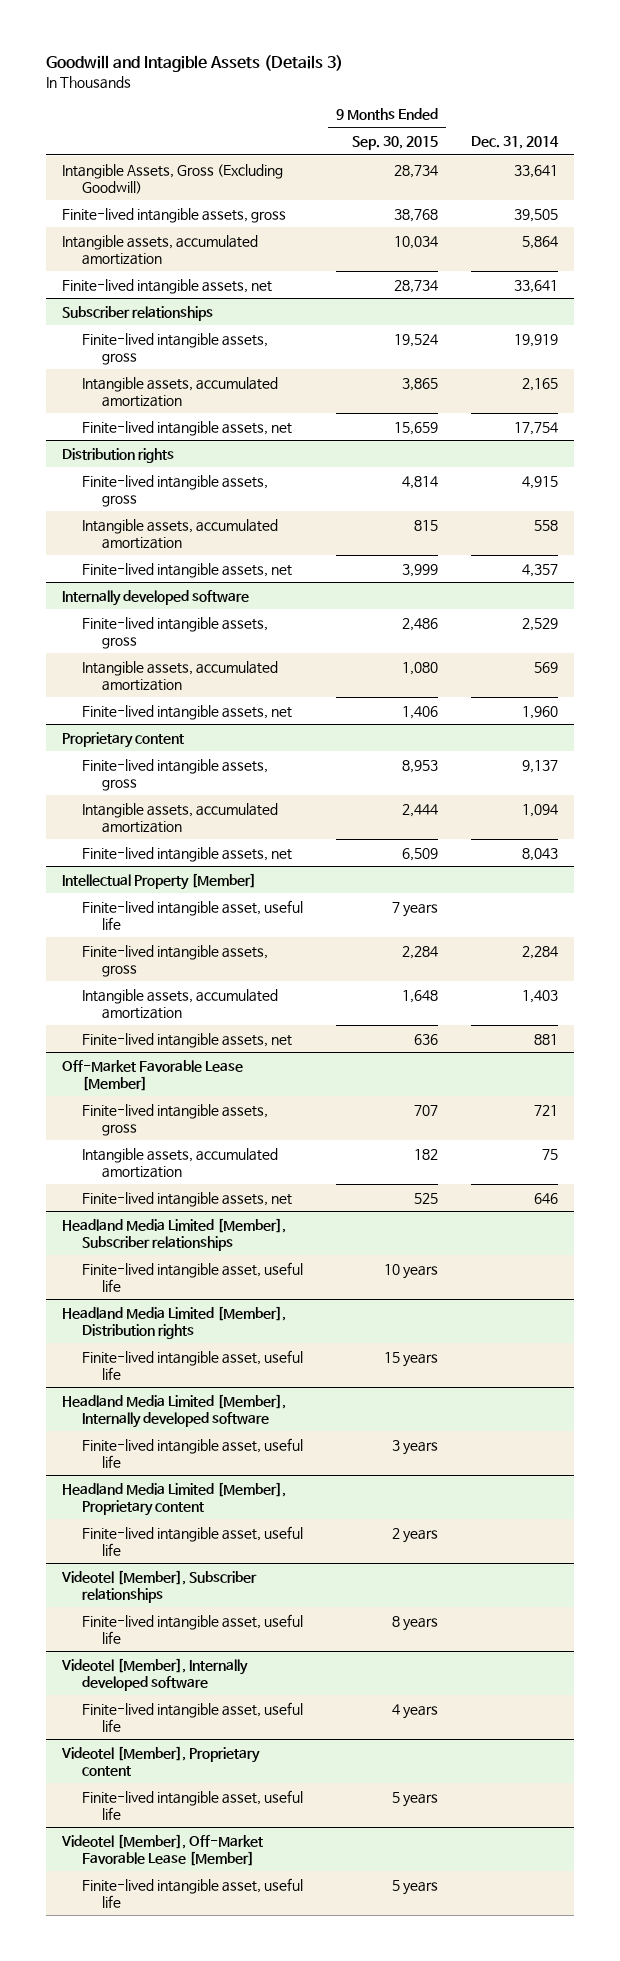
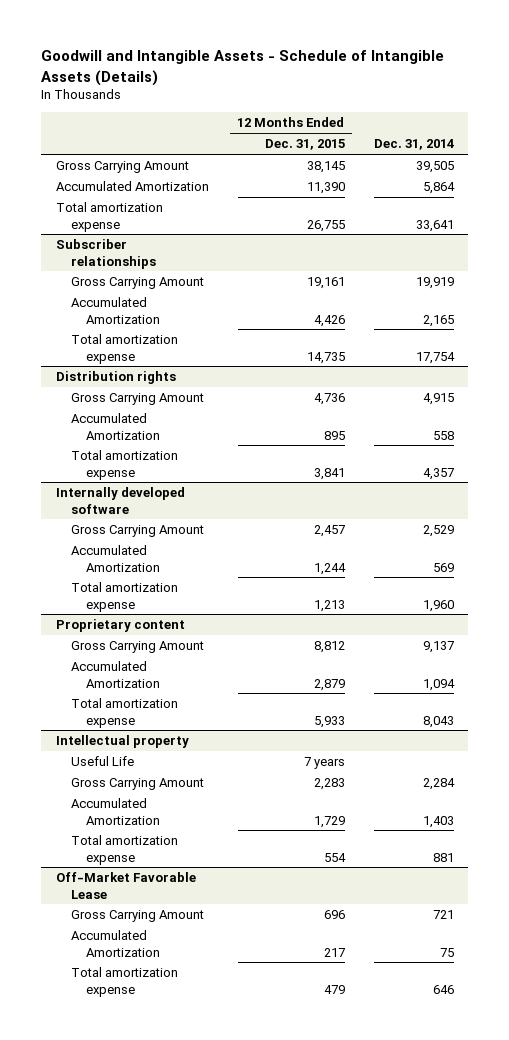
- Goodwill and Intagible Assets (Details 3)
+ Goodwill and Intangible Assets - Schedule of Intangible Assets (Details)
- | 9 Months Ended Sep. 30, 2015 | Dec. 31, 2014
+ | 12 Months Ended Dec. 31, 2015 | Dec. 31, 2014
- Intangible Assets, Gross (Excluding Goodwill) | 28,734 | 33,641
- Finite-lived intangible assets, gross | 38,768 | 39,505
- Intangible assets, accumulated amortization | 10,034 | 5,864
- Finite-lived intangible assets, net | 28,734 | 33,641
+ Gross Carrying Amount | 38,145 | 39,505
+ Accumulated Amortization | 11,390 | 5,864
+ Total amortization expense | 26,755 | 33,641
@ Subscriber relationships
- Finite-lived intangible assets, gross | 19,524 | 19,919
- Intangible assets, accumulated amortization | 3,865 | 2,165
- Finite-lived intangible assets, net | 15,659 | 17,754
+ Gross Carrying Amount | 19,161 | 19,919
+ Accumulated Amortization | 4,426 | 2,165
+ Total amortization expense | 14,735 | 17,754
@ Distribution rights
- Finite-lived intangible assets, gross | 4,814 | 4,915
- Intangible assets, accumulated amortization | 815 | 558
- Finite-lived intangible assets, net | 3,999 | 4,357
+ Gross Carrying Amount | 4,736 | 4,915
+ Accumulated Amortization | 895 | 558
+ Total amortization expense | 3,841 | 4,357
@ Internally developed software
- Finite-lived intangible assets, gross | 2,486 | 2,529
- Intangible assets, accumulated amortization | 1,080 | 569
- Finite-lived intangible assets, net | 1,406 | 1,960
+ Gross Carrying Amount | 2,457 | 2,529
+ Accumulated Amortization | 1,244 | 569
+ Total amortization expense | 1,213 | 1,960
@ Proprietary content
- Finite-lived intangible assets, gross | 8,953 | 9,137
- Intangible assets, accumulated amortization | 2,444 | 1,094
- Finite-lived intangible assets, net | 6,509 | 8,043
- Intellectual Property [Member]
- Finite-lived intangible asset, useful life | 7 years |
- Finite-lived intangible assets, gross | 2,284 | 2,284
- Intangible assets, accumulated amortization | 1,648 | 1,403
- Finite-lived intangible assets, net | 636 | 881
- Off-Market Favorable Lease [Member]
- Finite-lived intangible assets, gross | 707 | 721
- Intangible assets, accumulated amortization | 182 | 75
- Finite-lived intangible assets, net | 525 | 646
- Headland Media Limited [Member], Subscriber relationships
- Finite-lived intangible asset, useful life | 10 years |
- Headland Media Limited [Member], Distribution rights
- Finite-lived intangible asset, useful life | 15 years |
- Headland Media Limited [Member], Internally developed software
- Finite-lived intangible asset, useful life | 3 years |
- Headland Media Limited [Member], Proprietary content
- Finite-lived intangible asset, useful life | 2 years |
- Videotel [Member], Subscriber relationships
- Finite-lived intangible asset, useful life | 8 years |
- Videotel [Member], Internally developed software
- Finite-lived intangible asset, useful life | 4 years |
- Videotel [Member], Proprietary content
- Finite-lived intangible asset, useful life | 5 years |
- Videotel [Member], Off-Market Favorable Lease [Member]
- Finite-lived intangible asset, useful life | 5 years |
@ Proprietary content
+ Gross Carrying Amount | 8,812 | 9,137
+ Accumulated Amortization | 2,879 | 1,094
+ Total amortization expense | 5,933 | 8,043
+ Intellectual property
+ Useful Life | 7 years |
+ Gross Carrying Amount | 2,283 | 2,284
+ Accumulated Amortization | 1,729 | 1,403
+ Total amortization expense | 554 | 881
+ Off-Market Favorable Lease
+ Gross Carrying Amount | 696 | 721
+ Accumulated Amortization | 217 | 75
+ Total amortization expense | 479 | 646

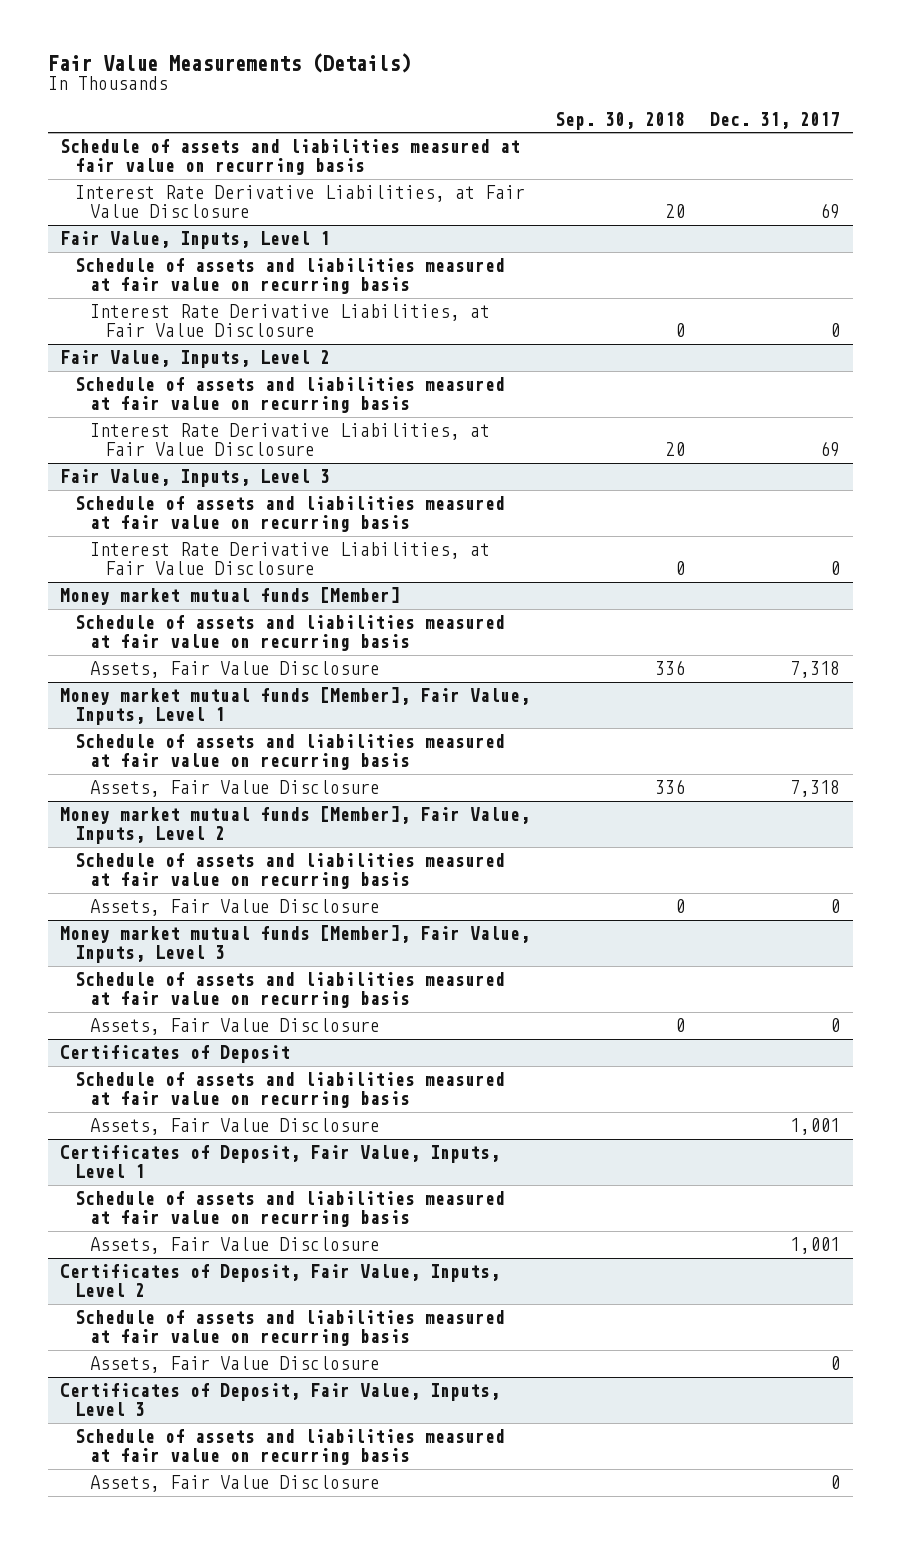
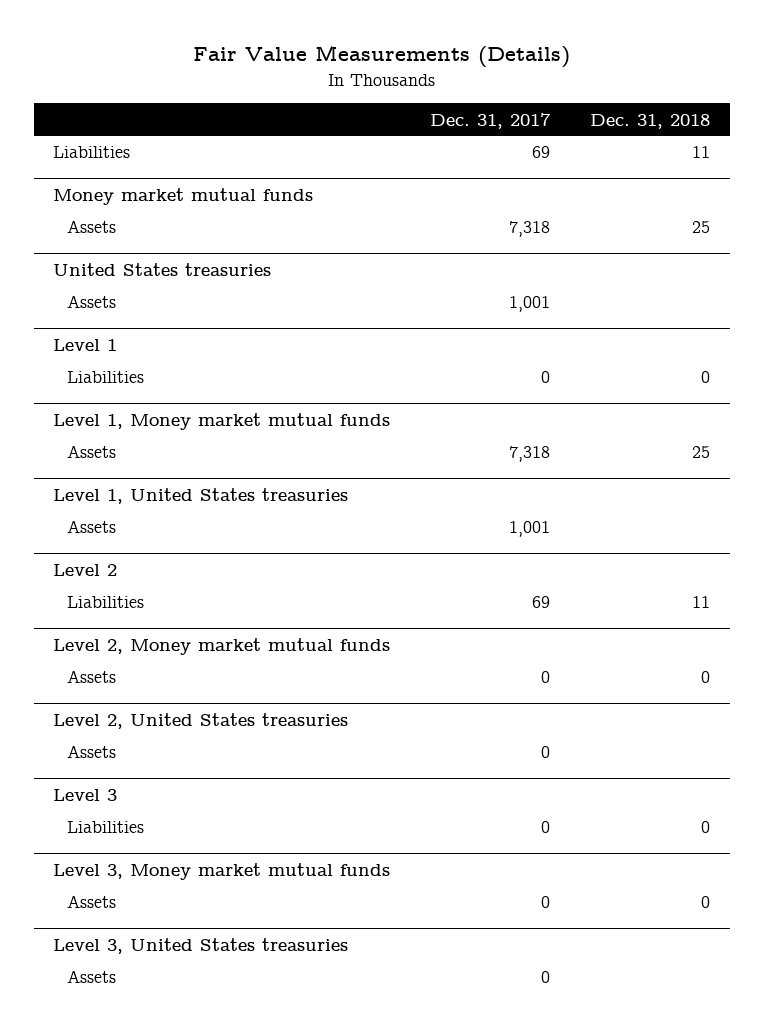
- | Sep. 30, 2018 | Dec. 31, 2017
+ | Dec. 31, 2017 | Dec. 31, 2018
- Schedule of assets and liabilities measured at fair value on recurring basis
- Interest Rate Derivative Liabilities, at Fair Value Disclosure | 20 | 69
- Fair Value, Inputs, Level 1
- Schedule of assets and liabilities measured at fair value on recurring basis
- Interest Rate Derivative Liabilities, at Fair Value Disclosure | 0 | 0
- Fair Value, Inputs, Level 2
- Schedule of assets and liabilities measured at fair value on recurring basis
- Interest Rate Derivative Liabilities, at Fair Value Disclosure | 20 | 69
- Fair Value, Inputs, Level 3
- Schedule of assets and liabilities measured at fair value on recurring basis
- Interest Rate Derivative Liabilities, at Fair Value Disclosure | 0 | 0
- Money market mutual funds [Member]
- Schedule of assets and liabilities measured at fair value on recurring basis
- Assets, Fair Value Disclosure | 336 | 7,318
- Money market mutual funds [Member], Fair Value, Inputs, Level 1
- Schedule of assets and liabilities measured at fair value on recurring basis
- Assets, Fair Value Disclosure | 336 | 7,318
- Money market mutual funds [Member], Fair Value, Inputs, Level 2
- Schedule of assets and liabilities measured at fair value on recurring basis
- Assets, Fair Value Disclosure | 0 | 0
- Money market mutual funds [Member], Fair Value, Inputs, Level 3
- Schedule of assets and liabilities measured at fair value on recurring basis
- Assets, Fair Value Disclosure | 0 | 0
- Certificates of Deposit
- Schedule of assets and liabilities measured at fair value on recurring basis
- Assets, Fair Value Disclosure | | 1,001
- Certificates of Deposit, Fair Value, Inputs, Level 1
- Schedule of assets and liabilities measured at fair value on recurring basis
- Assets, Fair Value Disclosure | | 1,001
- Certificates of Deposit, Fair Value, Inputs, Level 2
- Schedule of assets and liabilities measured at fair value on recurring basis
- Assets, Fair Value Disclosure | | 0
- Certificates of Deposit, Fair Value, Inputs, Level 3
- Schedule of assets and liabilities measured at fair value on recurring basis
- Assets, Fair Value Disclosure | | 0
+ Liabilities | 69 | 11
+ Money market mutual funds
+ Assets | 7,318 | 25
+ United States treasuries
+ Assets | 1,001 |
+ Level 1
+ Liabilities | 0 | 0
+ Level 1, Money market mutual funds
+ Assets | 7,318 | 25
+ Level 1, United States treasuries
+ Assets | 1,001 |
+ Level 2
+ Liabilities | 69 | 11
+ Level 2, Money market mutual funds
+ Assets | 0 | 0
+ Level 2, United States treasuries
+ Assets | 0 |
+ Level 3
+ Liabilities | 0 | 0
+ Level 3, Money market mutual funds
+ Assets | 0 | 0
+ Level 3, United States treasuries
+ Assets | 0 |

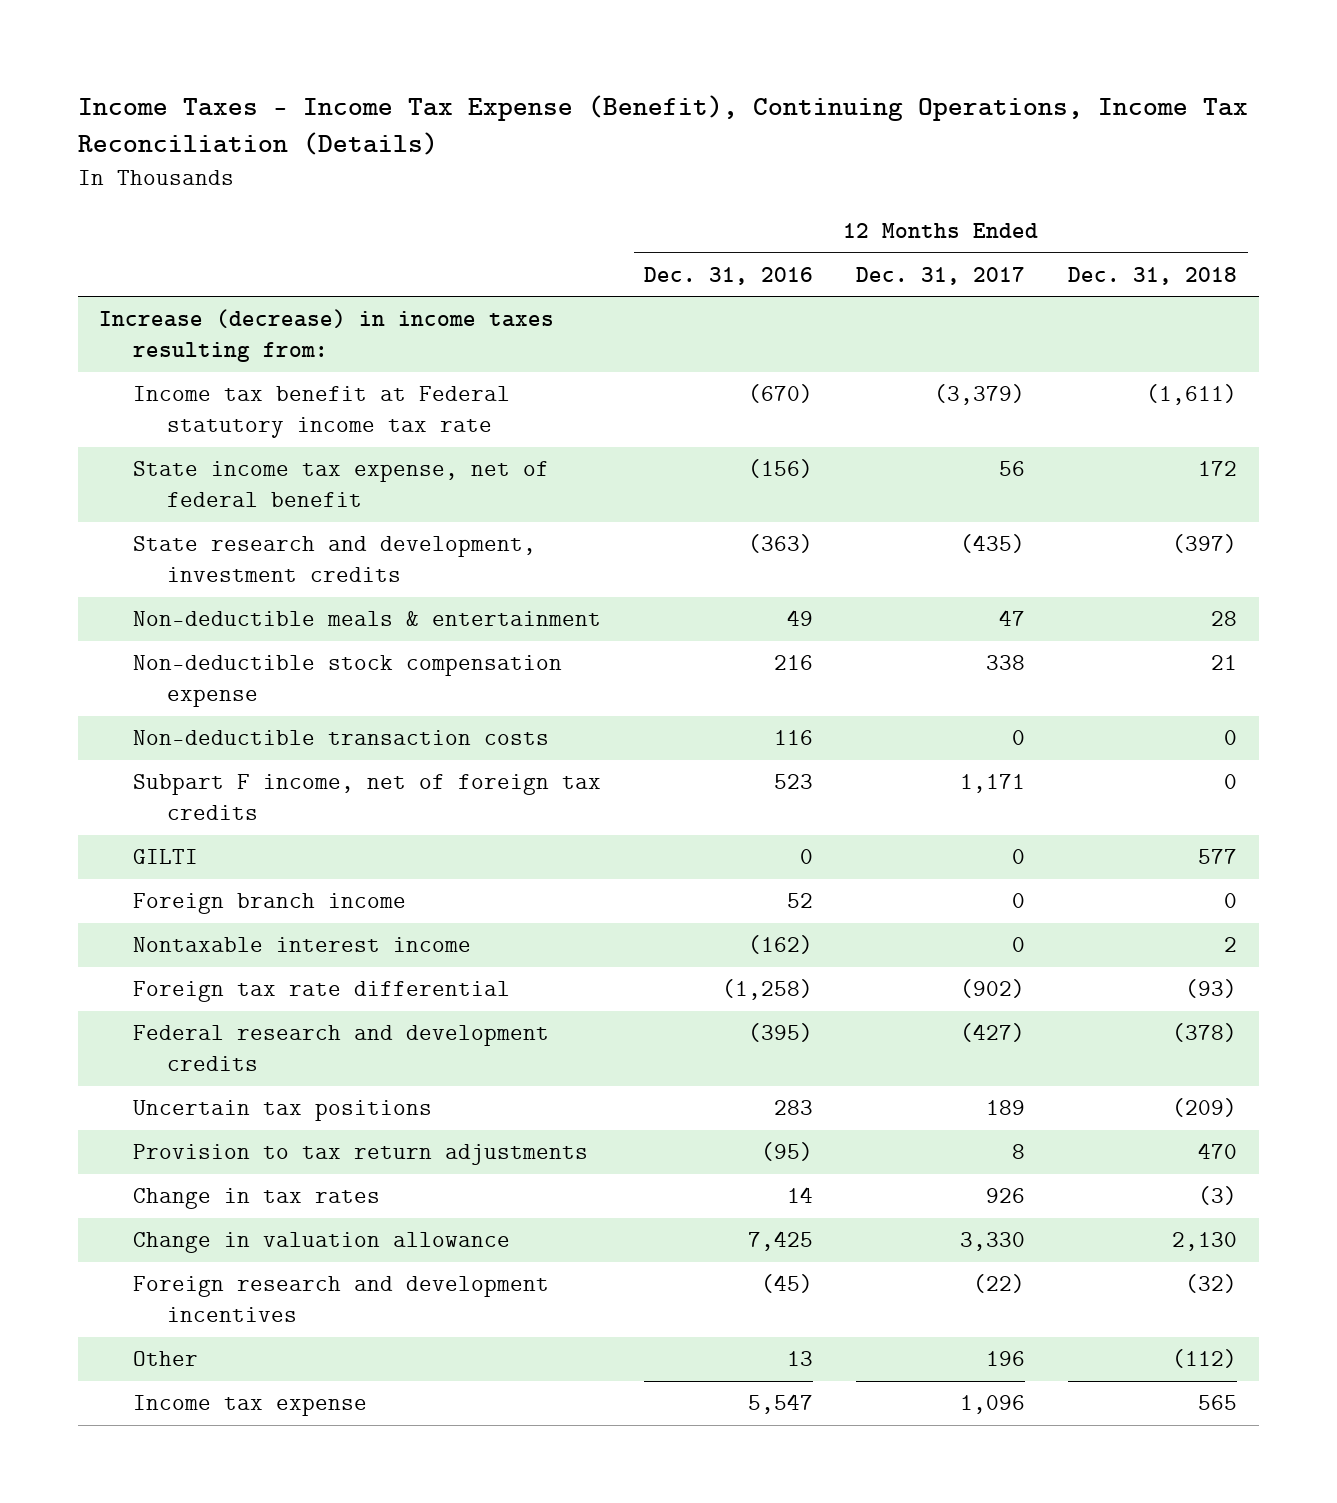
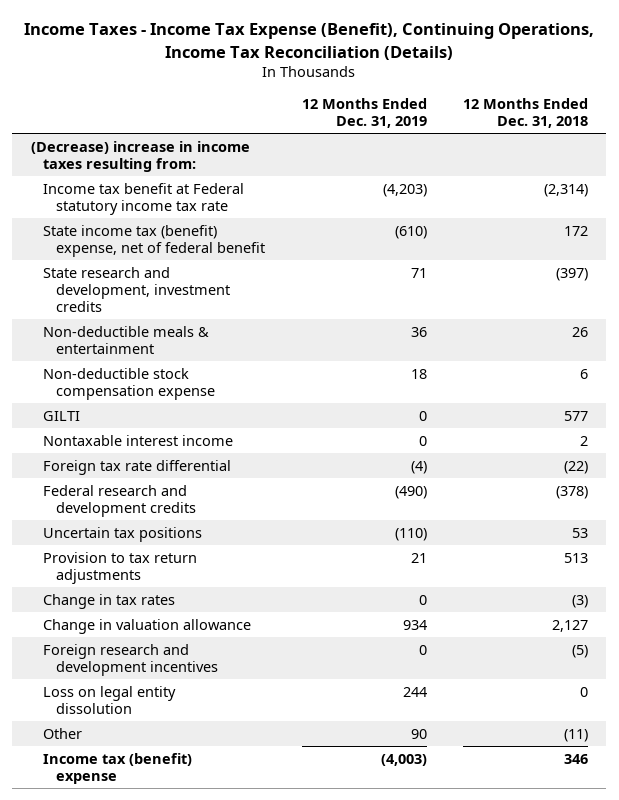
- | 12 Months Ended Dec. 31, 2016 | 12 Months Ended Dec. 31, 2017 | 12 Months Ended Dec. 31, 2018
+ | 12 Months Ended Dec. 31, 2019 | 12 Months Ended Dec. 31, 2018
- Increase (decrease) in income taxes resulting from:
- Income tax benefit at Federal statutory income tax rate | (670) | (3,379) | (1,611)
- State income tax expense, net of federal benefit | (156) | 56 | 172
+ (Decrease) increase in income taxes resulting from:
+ Income tax benefit at Federal statutory income tax rate | (4,203) | (2,314)
+ State income tax (benefit) expense, net of federal benefit | (610) | 172
- Non-deductible meals & entertainment | 49 | 47 | 28
- Non-deductible stock compensation expense | 216 | 338 | 21
- Non-deductible transaction costs | 116 | 0 | 0
- Subpart F income, net of foreign tax credits | 523 | 1,171 | 0
+ Non-deductible meals & entertainment | 36 | 26
+ Non-deductible stock compensation expense | 18 | 6
- Foreign branch income | 52 | 0 | 0
- Foreign tax rate differential | (1,258) | (902) | (93)
+ Foreign tax rate differential | (4) | (22)
- Uncertain tax positions | 283 | 189 | (209)
- Provision to tax return adjustments | (95) | 8 | 470
+ Uncertain tax positions | (110) | 53
+ Provision to tax return adjustments | 21 | 513
- Change in valuation allowance | 7,425 | 3,330 | 2,130
- Foreign research and development incentives | (45) | (22) | (32)
- Other | 13 | 196 | (112)
- Income tax expense | 5,547 | 1,096 | 565
+ Change in valuation allowance | 934 | 2,127
+ Foreign research and development incentives | 0 | (5)
+ Loss on legal entity dissolution | 244 | 0
+ Other | 90 | (11)
+ Income tax (benefit) expense | (4,003) | 346

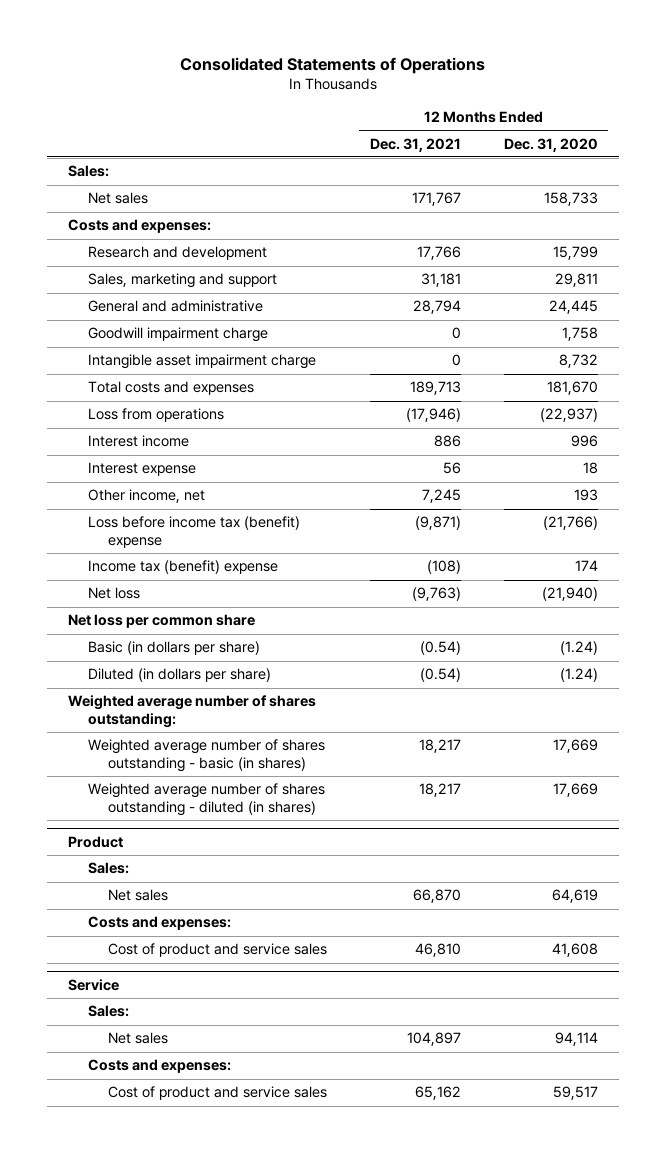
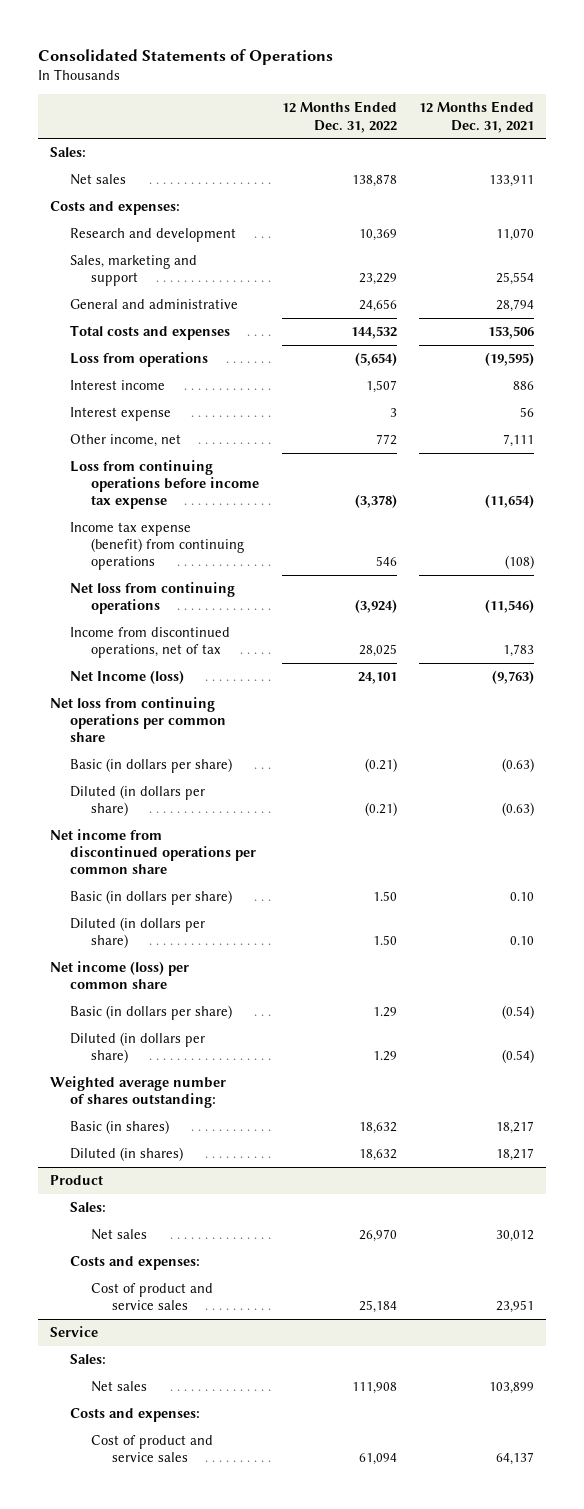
- | 12 Months Ended Dec. 31, 2021 | 12 Months Ended Dec. 31, 2020
+ | 12 Months Ended Dec. 31, 2022 | 12 Months Ended Dec. 31, 2021
- Net sales | 171,767 | 158,733
+ Net sales | 138,878 | 133,911
- Research and development | 17,766 | 15,799
- Sales, marketing and support | 31,181 | 29,811
+ Research and development | 10,369 | 11,070
+ Sales, marketing and support | 23,229 | 25,554
- Goodwill impairment charge | 0 | 1,758
- Intangible asset impairment charge | 0 | 8,732
- Total costs and expenses | 189,713 | 181,670
- Loss from operations | (17,946) | (22,937)
+ Total costs and expenses | 144,532 | 153,506
+ Loss from operations | (5,654) | (19,595)
- Other income, net | 7,245 | 193
- Loss before income tax (benefit) expense | (9,871) | (21,766)
- Income tax (benefit) expense | (108) | 174
- Net loss | (9,763) | (21,940)
- Net loss per common share
+ Other income, net | 772 | 7,111
+ Loss from continuing operations before income tax expense | (3,378) | (11,654)
+ Income tax expense (benefit) from continuing operations | 546 | (108)
+ Net loss from continuing operations | (3,924) | (11,546)
+ Income from discontinued operations, net of tax | 28,025 | 1,783
+ Net Income (loss) | 24,101 | (9,763)
+ Net loss from continuing operations per common share
+ Basic (in dollars per share) | (0.21) | (0.63)
+ Diluted (in dollars per share) | (0.21) | (0.63)
+ Net income from discontinued operations per common share
+ Basic (in dollars per share) | 1.50 | 0.10
+ Diluted (in dollars per share) | 1.50 | 0.10
+ Net income (loss) per common share
- Weighted average number of shares outstanding - basic (in shares) | 18,217 | 17,669
- Weighted average number of shares outstanding - diluted (in shares) | 18,217 | 17,669
+ Basic (in shares) | 18,632 | 18,217
+ Diluted (in shares) | 18,632 | 18,217
@ Product
- Net sales | 66,870 | 64,619
+ Net sales | 26,970 | 30,012
- Cost of product and service sales | 46,810 | 41,608
+ Cost of product and service sales | 25,184 | 23,951
@ Service
- Net sales | 104,897 | 94,114
+ Net sales | 111,908 | 103,899
- Cost of product and service sales | 65,162 | 59,517
+ Cost of product and service sales | 61,094 | 64,137

